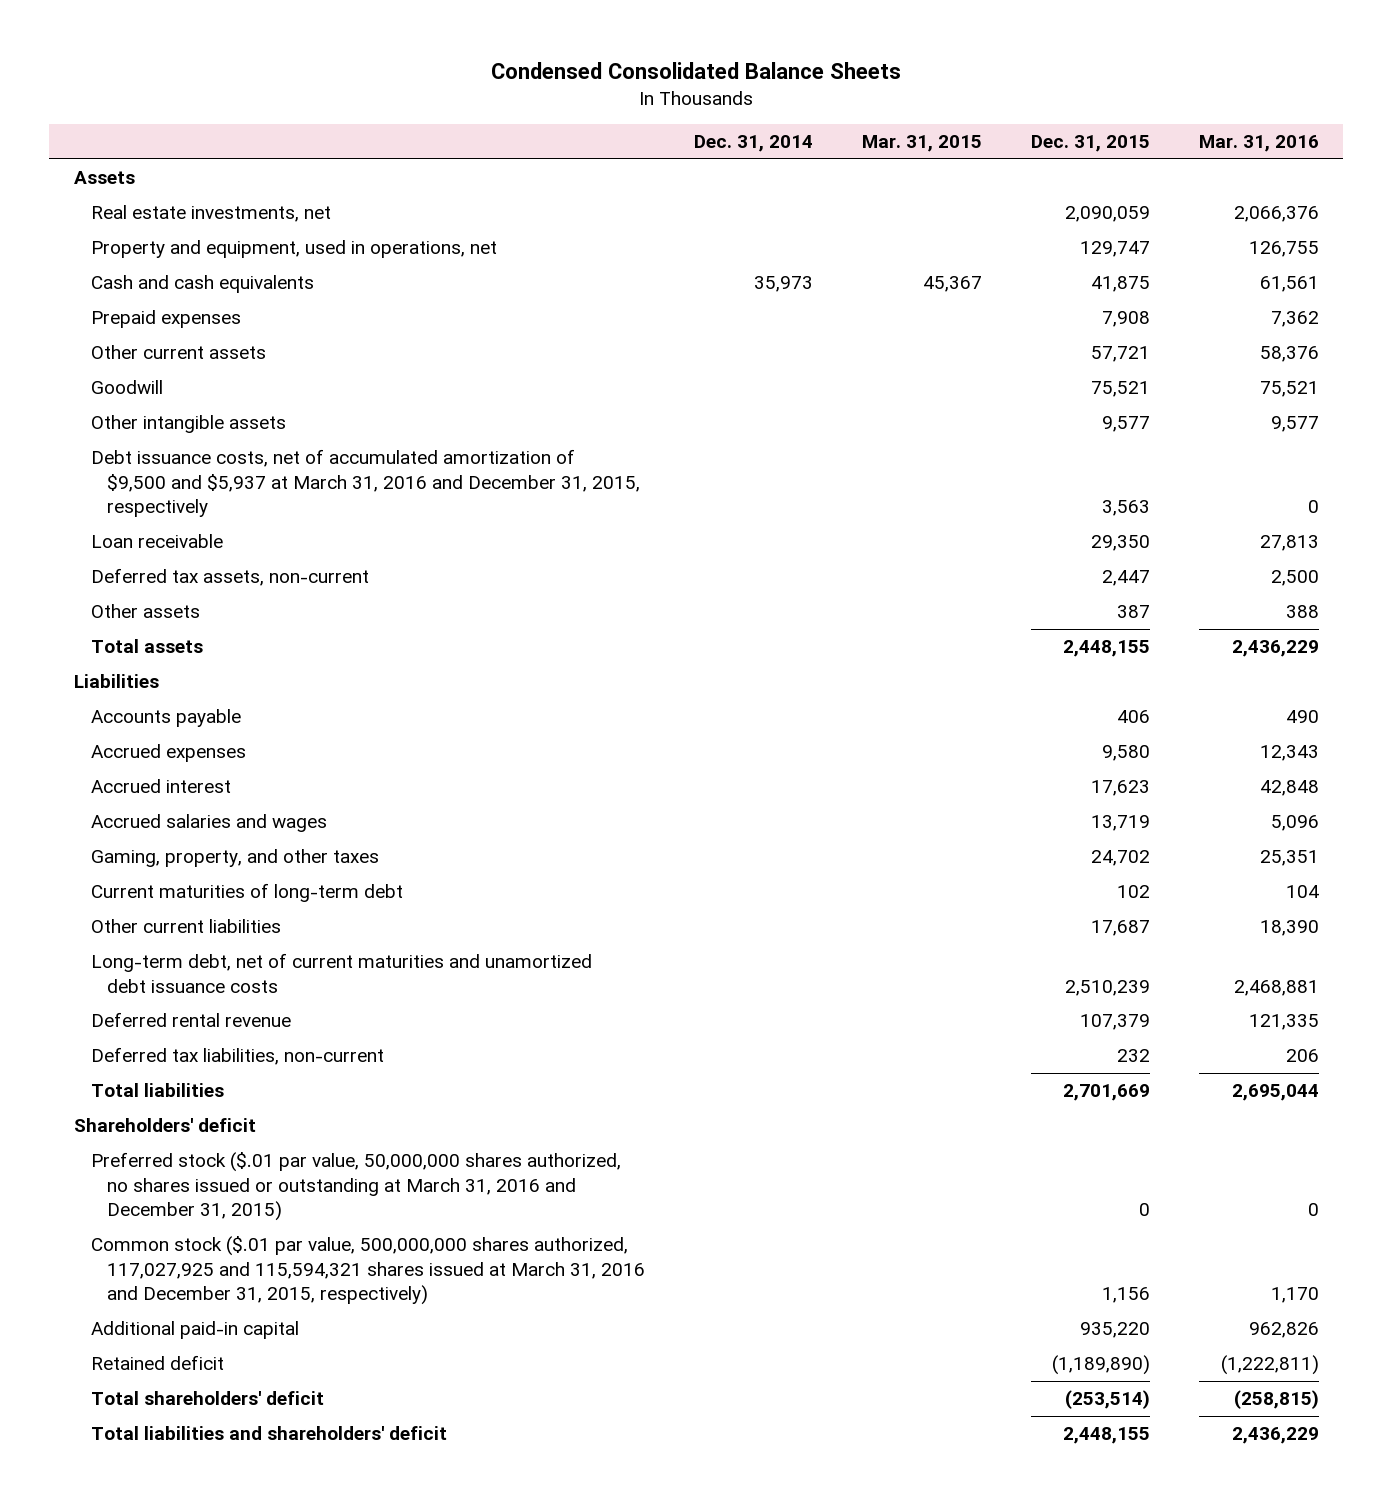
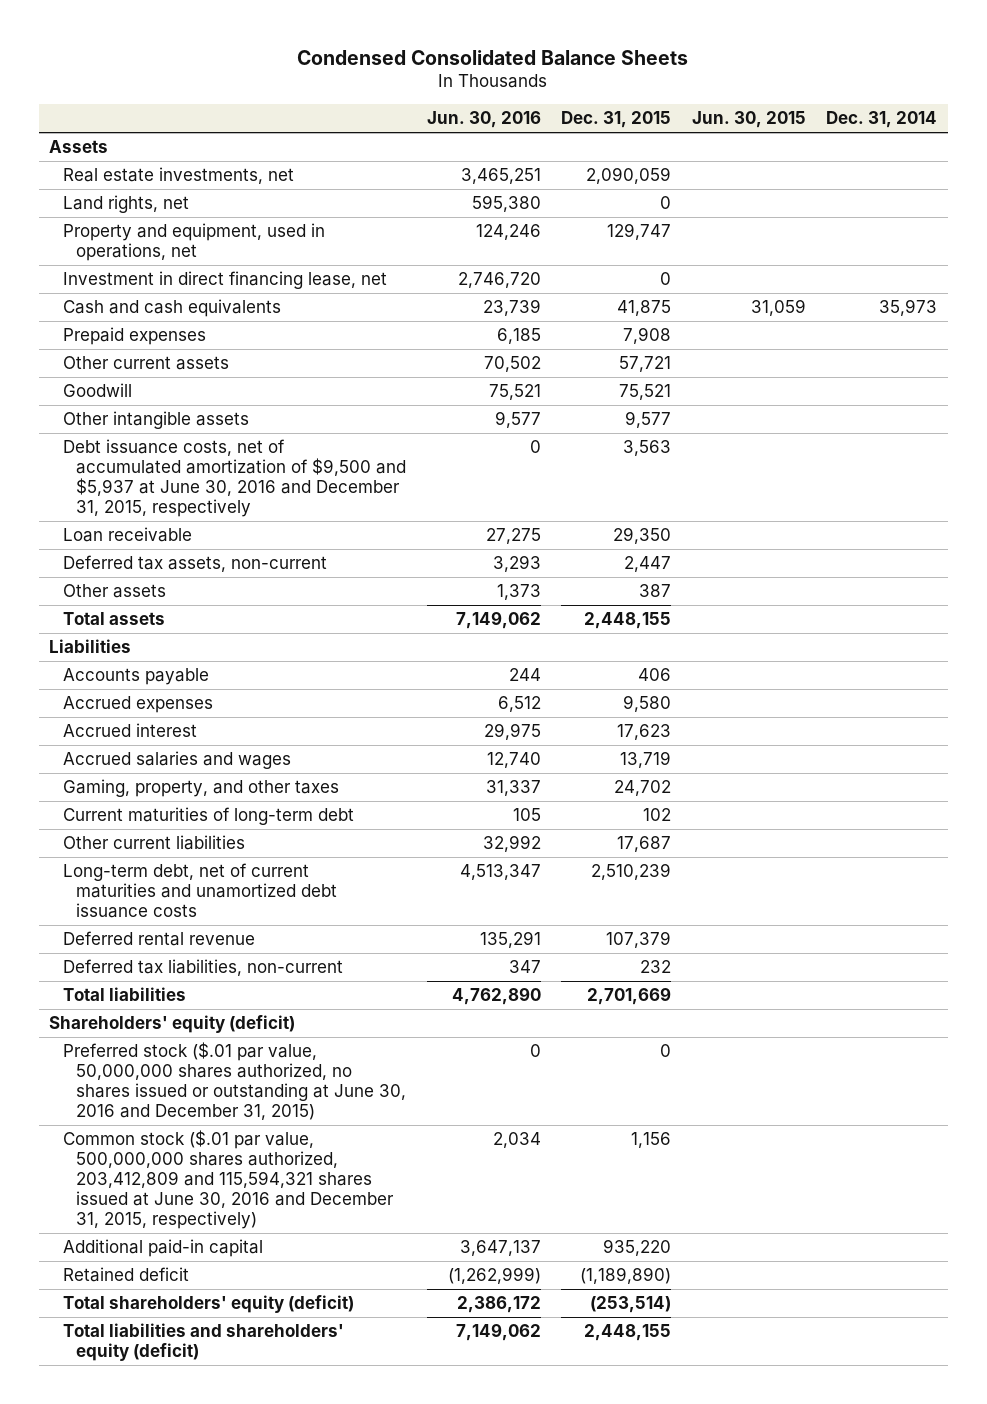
- | Dec. 31, 2014 | Mar. 31, 2015 | Dec. 31, 2015 | Mar. 31, 2016
+ | Jun. 30, 2016 | Dec. 31, 2015 | Jun. 30, 2015 | Dec. 31, 2014
+ Land rights, net | 595,380 | 0 | |
+ Investment in direct financing lease, net | 2,746,720 | 0 | |
- Debt issuance costs, net of accumulated amortization of $9,500 and $5,937 at March 31, 2016 and December 31, 2015, respectively | | | 3,563 | 0
+ Debt issuance costs, net of accumulated amortization of $9,500 and $5,937 at June 30, 2016 and December 31, 2015, respectively | 0 | 3,563 | |
- Shareholders' deficit
- Preferred stock ($.01 par value, 50,000,000 shares authorized, no shares issued or outstanding at March 31, 2016 and December 31, 2015) | | | 0 | 0
- Common stock ($.01 par value, 500,000,000 shares authorized, 117,027,925 and 115,594,321 shares issued at March 31, 2016 and December 31, 2015, respectively) | | | 1,156 | 1,170
+ Shareholders' equity (deficit)
+ Preferred stock ($.01 par value, 50,000,000 shares authorized, no shares issued or outstanding at June 30, 2016 and December 31, 2015) | 0 | 0 | |
+ Common stock ($.01 par value, 500,000,000 shares authorized, 203,412,809 and 115,594,321 shares issued at June 30, 2016 and December 31, 2015, respectively) | 2,034 | 1,156 | |
- Total shareholders' deficit | | | (253,514) | (258,815)
- Total liabilities and shareholders' deficit | | | 2,448,155 | 2,436,229
+ Total shareholders' equity (deficit) | 2,386,172 | (253,514) | |
+ Total liabilities and shareholders' equity (deficit) | 7,149,062 | 2,448,155 | |

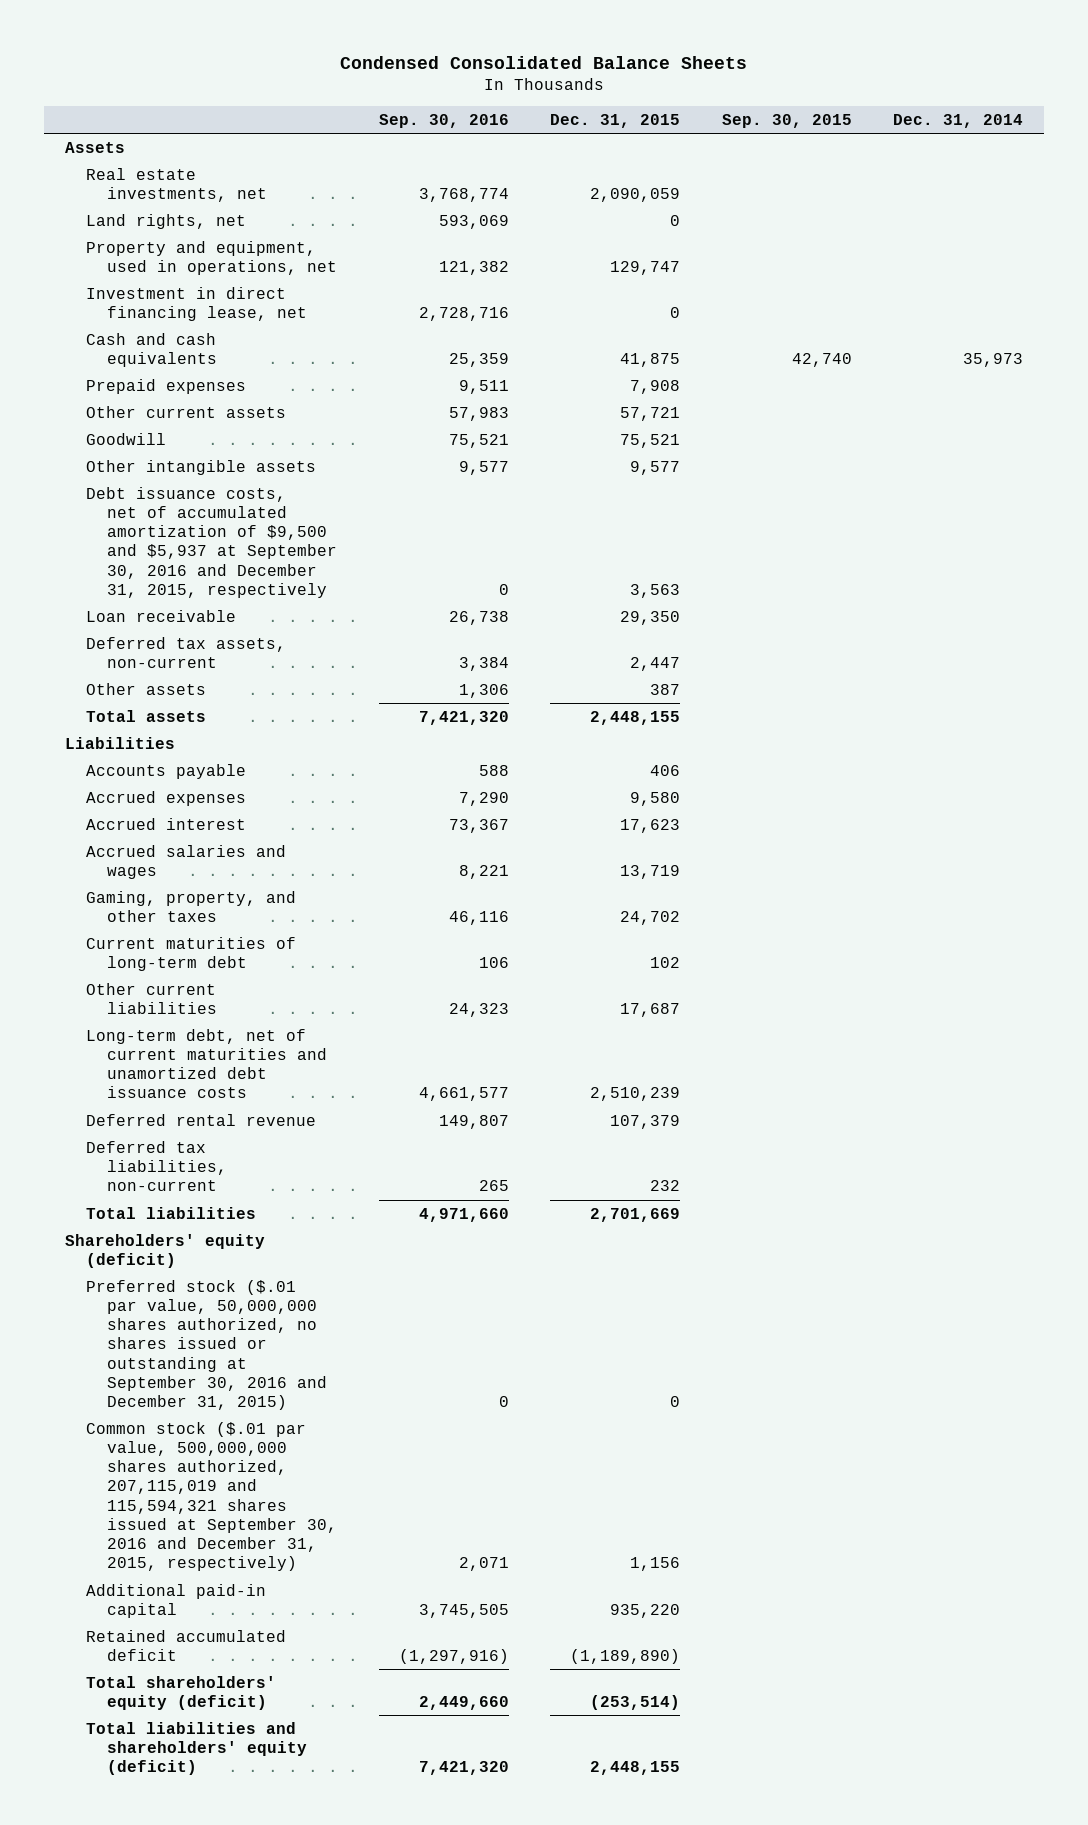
- | Jun. 30, 2016 | Dec. 31, 2015 | Jun. 30, 2015 | Dec. 31, 2014
+ | Sep. 30, 2016 | Dec. 31, 2015 | Sep. 30, 2015 | Dec. 31, 2014
- Debt issuance costs, net of accumulated amortization of $9,500 and $5,937 at June 30, 2016 and December 31, 2015, respectively | 0 | 3,563 | |
+ Debt issuance costs, net of accumulated amortization of $9,500 and $5,937 at September 30, 2016 and December 31, 2015, respectively | 0 | 3,563 | |
- Preferred stock ($.01 par value, 50,000,000 shares authorized, no shares issued or outstanding at June 30, 2016 and December 31, 2015) | 0 | 0 | |
- Common stock ($.01 par value, 500,000,000 shares authorized, 203,412,809 and 115,594,321 shares issued at June 30, 2016 and December 31, 2015, respectively) | 2,034 | 1,156 | |
+ Preferred stock ($.01 par value, 50,000,000 shares authorized, no shares issued or outstanding at September 30, 2016 and December 31, 2015) | 0 | 0 | |
+ Common stock ($.01 par value, 500,000,000 shares authorized, 207,115,019 and 115,594,321 shares issued at September 30, 2016 and December 31, 2015, respectively) | 2,071 | 1,156 | |
- Retained deficit | (1,262,999) | (1,189,890) | |
+ Retained accumulated deficit | (1,297,916) | (1,189,890) | |

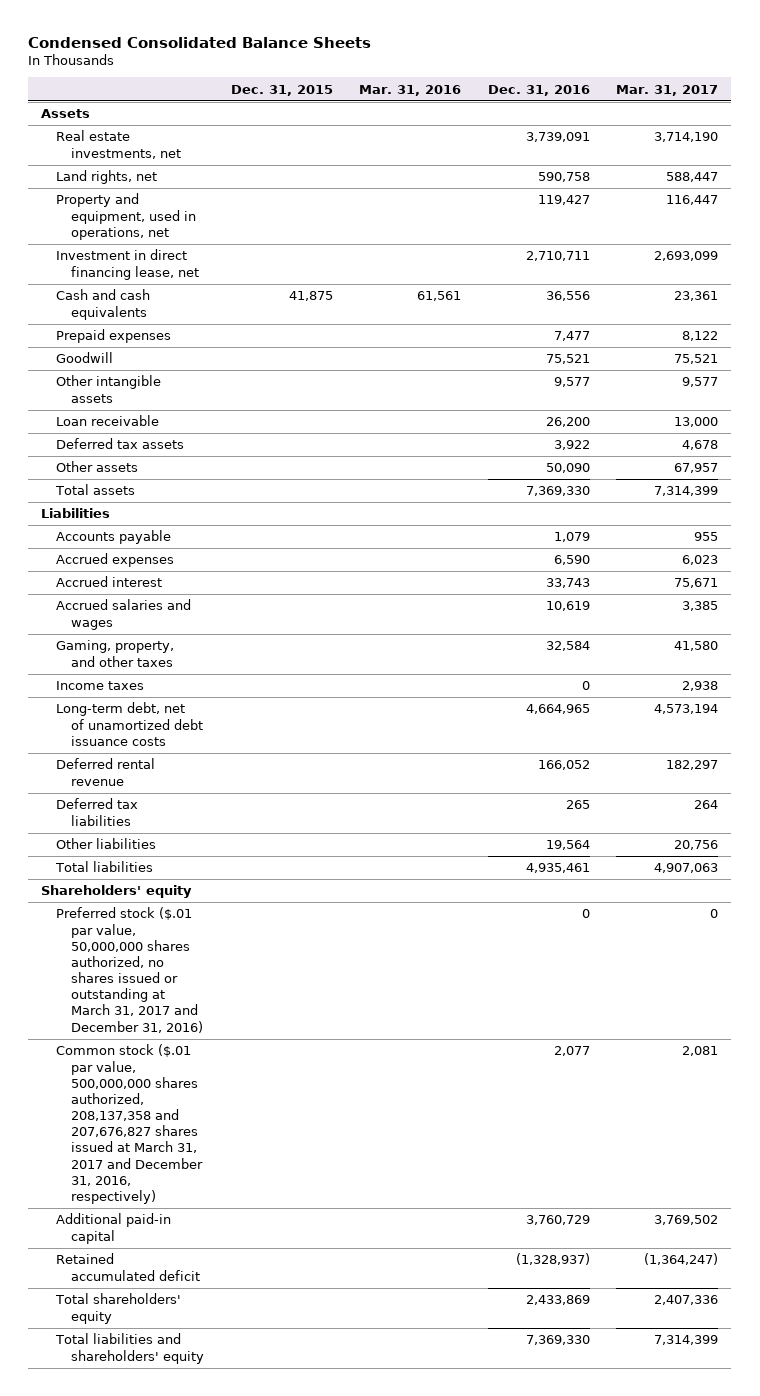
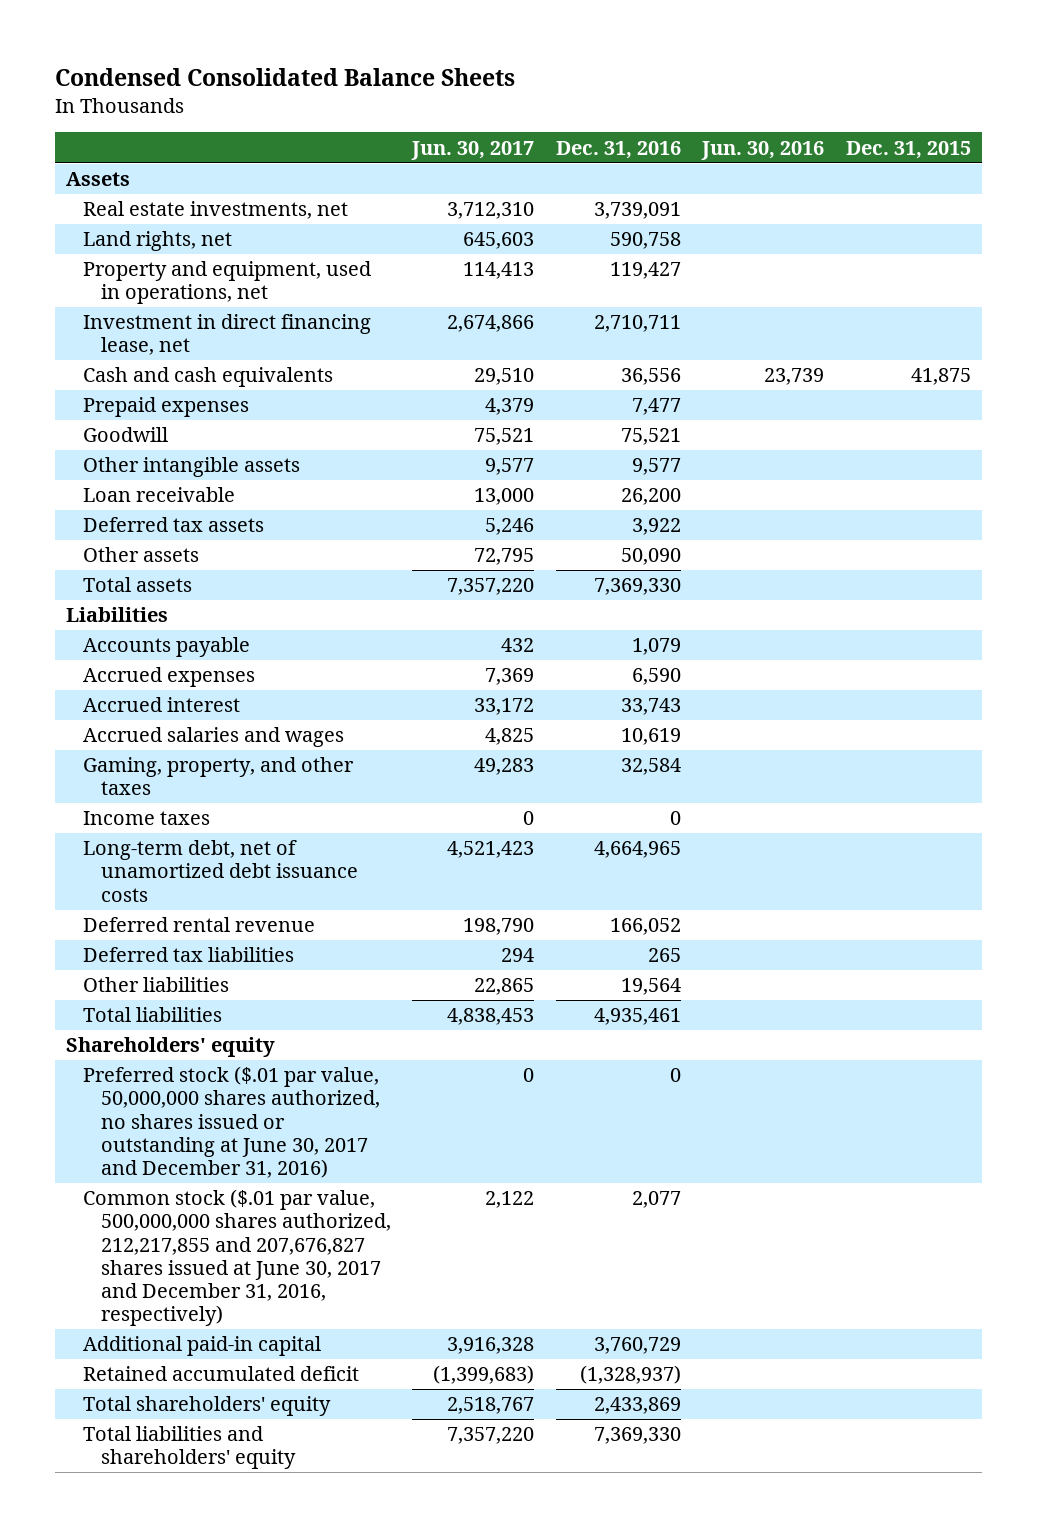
- | Dec. 31, 2015 | Mar. 31, 2016 | Dec. 31, 2016 | Mar. 31, 2017
+ | Jun. 30, 2017 | Dec. 31, 2016 | Jun. 30, 2016 | Dec. 31, 2015
- Preferred stock ($.01 par value, 50,000,000 shares authorized, no shares issued or outstanding at March 31, 2017 and December 31, 2016) | | | 0 | 0
- Common stock ($.01 par value, 500,000,000 shares authorized, 208,137,358 and 207,676,827 shares issued at March 31, 2017 and December 31, 2016, respectively) | | | 2,077 | 2,081
+ Preferred stock ($.01 par value, 50,000,000 shares authorized, no shares issued or outstanding at June 30, 2017 and December 31, 2016) | 0 | 0 | |
+ Common stock ($.01 par value, 500,000,000 shares authorized, 212,217,855 and 207,676,827 shares issued at June 30, 2017 and December 31, 2016, respectively) | 2,122 | 2,077 | |

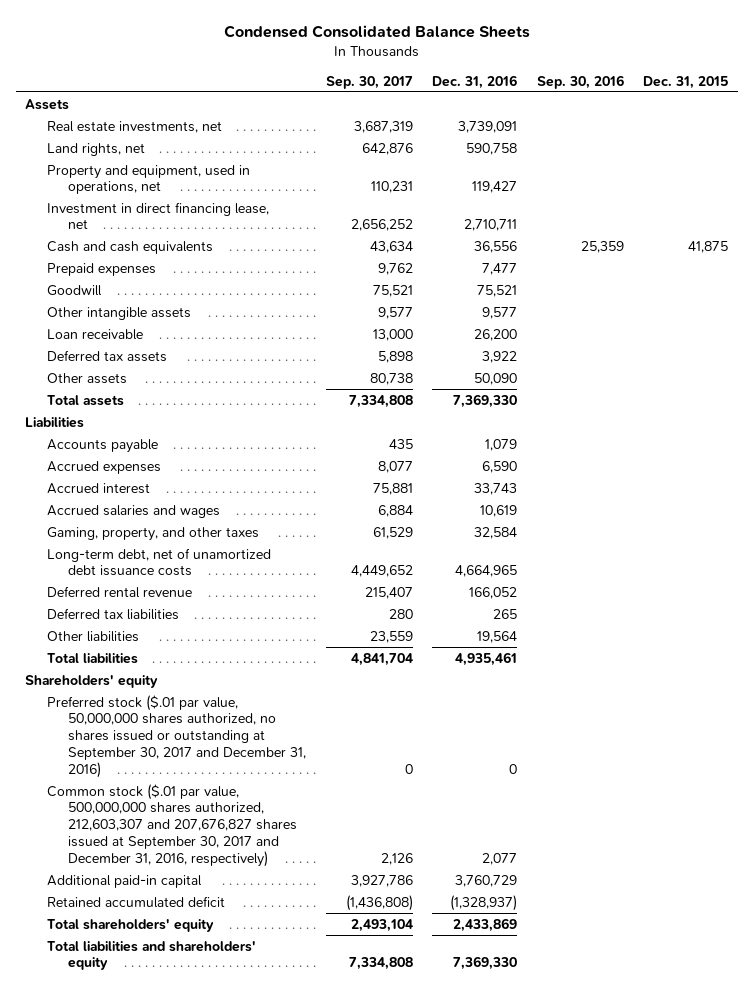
- | Jun. 30, 2017 | Dec. 31, 2016 | Jun. 30, 2016 | Dec. 31, 2015
+ | Sep. 30, 2017 | Dec. 31, 2016 | Sep. 30, 2016 | Dec. 31, 2015
- Income taxes | 0 | 0 | |
- Preferred stock ($.01 par value, 50,000,000 shares authorized, no shares issued or outstanding at June 30, 2017 and December 31, 2016) | 0 | 0 | |
- Common stock ($.01 par value, 500,000,000 shares authorized, 212,217,855 and 207,676,827 shares issued at June 30, 2017 and December 31, 2016, respectively) | 2,122 | 2,077 | |
+ Preferred stock ($.01 par value, 50,000,000 shares authorized, no shares issued or outstanding at September 30, 2017 and December 31, 2016) | 0 | 0 | |
+ Common stock ($.01 par value, 500,000,000 shares authorized, 212,603,307 and 207,676,827 shares issued at September 30, 2017 and December 31, 2016, respectively) | 2,126 | 2,077 | |

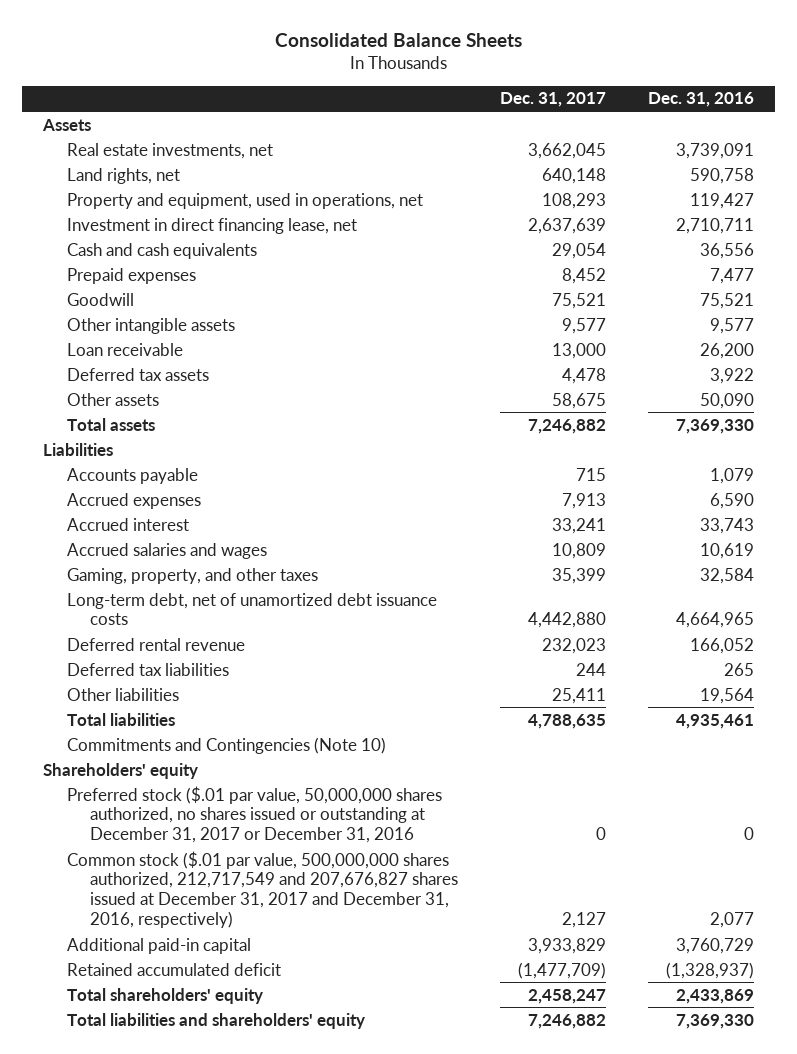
- Condensed Consolidated Balance Sheets
+ Consolidated Balance Sheets
- | Sep. 30, 2017 | Dec. 31, 2016 | Sep. 30, 2016 | Dec. 31, 2015
+ | Dec. 31, 2017 | Dec. 31, 2016
+ Commitments and Contingencies (Note 10)
- Preferred stock ($.01 par value, 50,000,000 shares authorized, no shares issued or outstanding at September 30, 2017 and December 31, 2016) | 0 | 0 | |
- Common stock ($.01 par value, 500,000,000 shares authorized, 212,603,307 and 207,676,827 shares issued at September 30, 2017 and December 31, 2016, respectively) | 2,126 | 2,077 | |
+ Preferred stock ($.01 par value, 50,000,000 shares authorized, no shares issued or outstanding at December 31, 2017 or December 31, 2016 | 0 | 0
+ Common stock ($.01 par value, 500,000,000 shares authorized, 212,717,549 and 207,676,827 shares issued at December 31, 2017 and December 31, 2016, respectively) | 2,127 | 2,077

